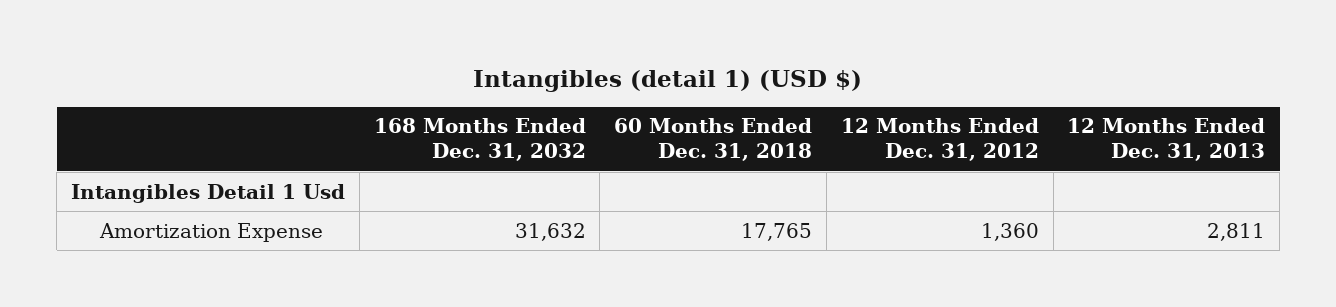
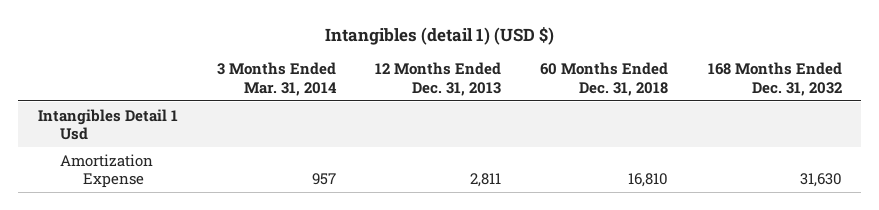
- | 168 Months Ended Dec. 31, 2032 | 60 Months Ended Dec. 31, 2018 | 12 Months Ended Dec. 31, 2012 | 12 Months Ended Dec. 31, 2013
+ | 3 Months Ended Mar. 31, 2014 | 12 Months Ended Dec. 31, 2013 | 60 Months Ended Dec. 31, 2018 | 168 Months Ended Dec. 31, 2032
- Amortization Expense | 31,632 | 17,765 | 1,360 | 2,811
+ Amortization Expense | 957 | 2,811 | 16,810 | 31,630

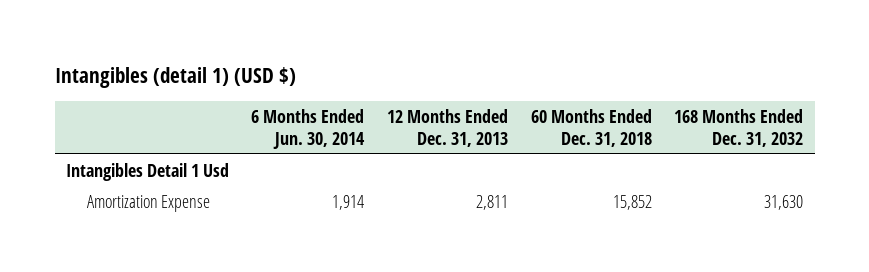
- | 3 Months Ended Mar. 31, 2014 | 12 Months Ended Dec. 31, 2013 | 60 Months Ended Dec. 31, 2018 | 168 Months Ended Dec. 31, 2032
+ | 6 Months Ended Jun. 30, 2014 | 12 Months Ended Dec. 31, 2013 | 60 Months Ended Dec. 31, 2018 | 168 Months Ended Dec. 31, 2032
- Amortization Expense | 957 | 2,811 | 16,810 | 31,630
+ Amortization Expense | 1,914 | 2,811 | 15,852 | 31,630

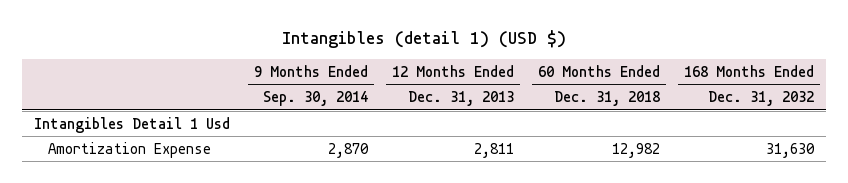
- | 6 Months Ended Jun. 30, 2014 | 12 Months Ended Dec. 31, 2013 | 60 Months Ended Dec. 31, 2018 | 168 Months Ended Dec. 31, 2032
+ | 9 Months Ended Sep. 30, 2014 | 12 Months Ended Dec. 31, 2013 | 60 Months Ended Dec. 31, 2018 | 168 Months Ended Dec. 31, 2032
- Amortization Expense | 1,914 | 2,811 | 15,852 | 31,630
+ Amortization Expense | 2,870 | 2,811 | 12,982 | 31,630

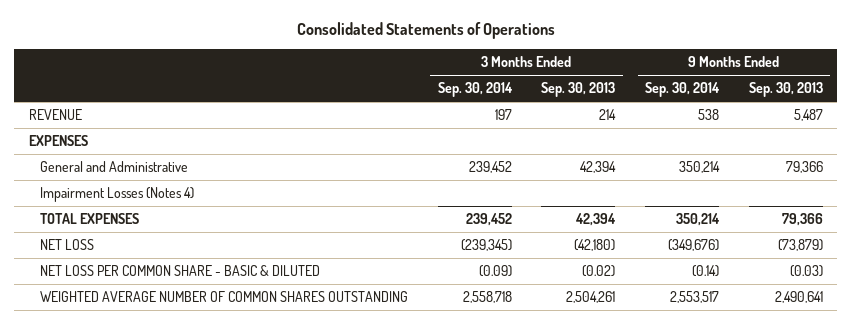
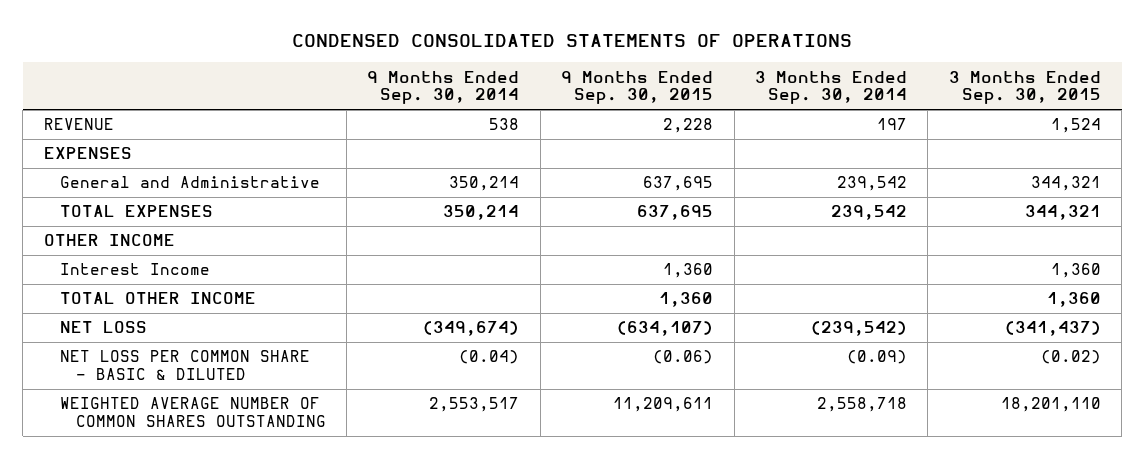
- Consolidated Statements of Operations
+ CONDENSED CONSOLIDATED STATEMENTS OF OPERATIONS
- | 3 Months Ended Sep. 30, 2014 | 3 Months Ended Sep. 30, 2013 | 9 Months Ended Sep. 30, 2014 | 9 Months Ended Sep. 30, 2013
+ | 9 Months Ended Sep. 30, 2014 | 9 Months Ended Sep. 30, 2015 | 3 Months Ended Sep. 30, 2014 | 3 Months Ended Sep. 30, 2015
- General and Administrative | 239,452 | 42,394 | 350,214 | 79,366
- Impairment Losses (Notes 4)
- TOTAL EXPENSES | 239,452 | 42,394 | 350,214 | 79,366
- NET LOSS | (239,345) | (42,180) | (349,676) | (73,879)
- NET LOSS PER COMMON SHARE - BASIC & DILUTED | (0.09) | (0.02) | (0.14) | (0.03)
+ General and Administrative | 350,214 | 637,695 | 239,542 | 344,321
+ TOTAL EXPENSES | 350,214 | 637,695 | 239,542 | 344,321
+ OTHER INCOME
+ Interest Income | | 1,360 | | 1,360
+ TOTAL OTHER INCOME | | 1,360 | | 1,360
+ NET LOSS | (349,674) | (634,107) | (239,542) | (341,437)
+ NET LOSS PER COMMON SHARE - BASIC & DILUTED | (0.04) | (0.06) | (0.09) | (0.02)

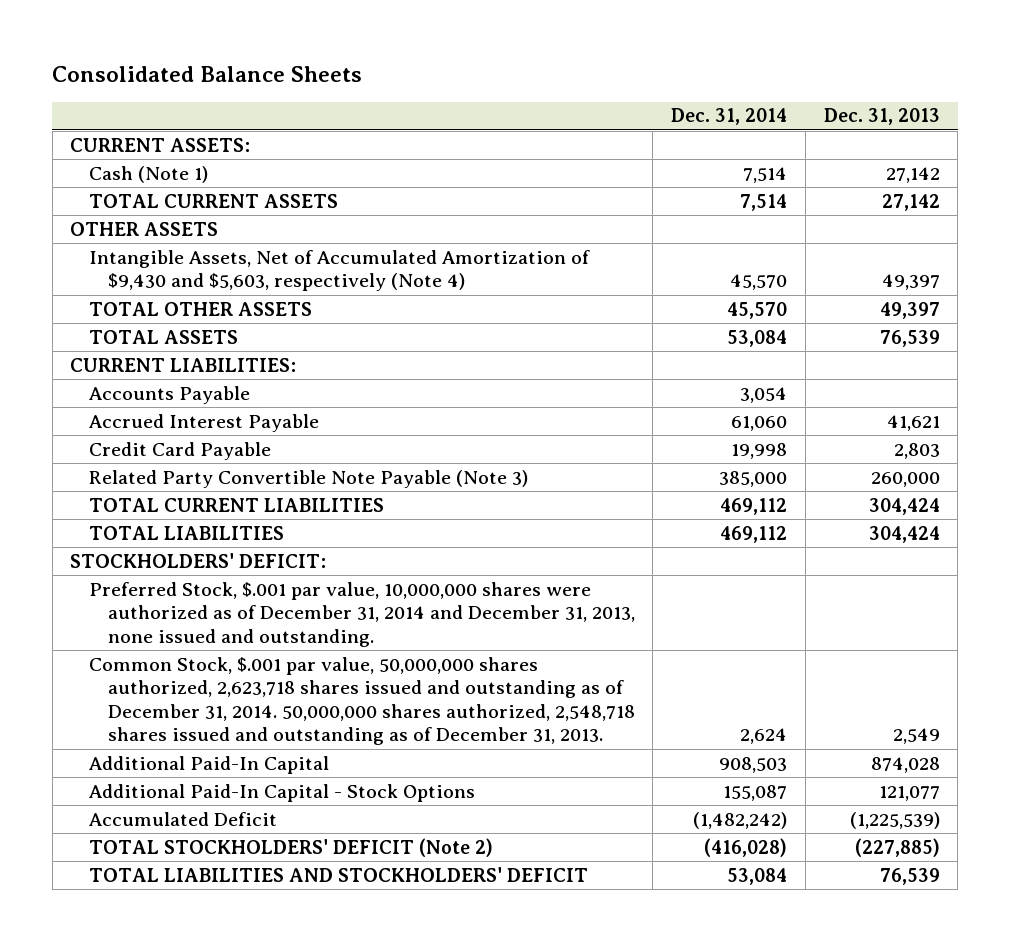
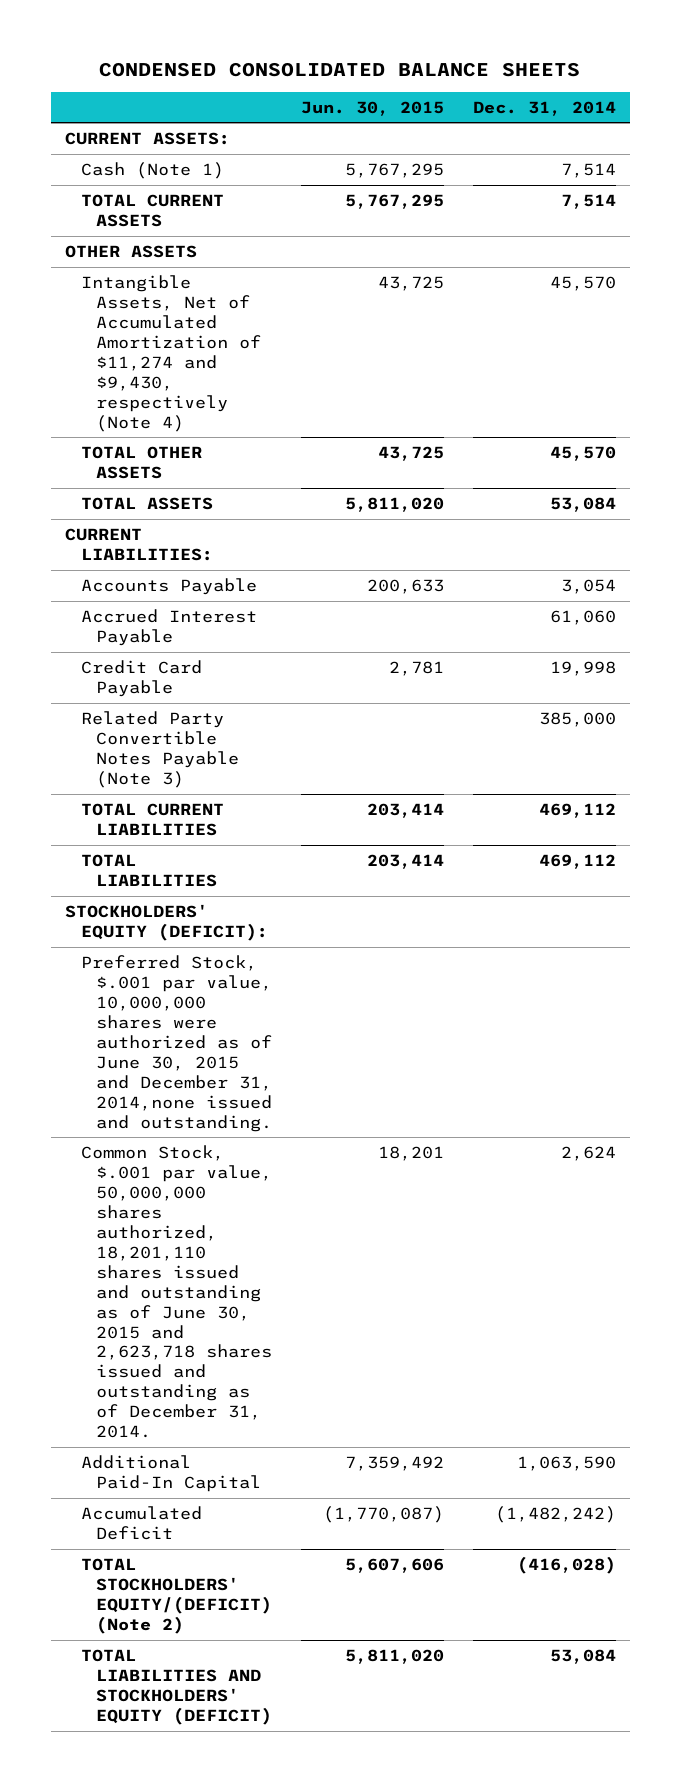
- Consolidated Balance Sheets
+ CONDENSED CONSOLIDATED BALANCE SHEETS
- | Dec. 31, 2014 | Dec. 31, 2013
+ | Jun. 30, 2015 | Dec. 31, 2014
- Intangible Assets, Net of Accumulated Amortization of $9,430 and $5,603, respectively (Note 4) | 45,570 | 49,397
+ Intangible Assets, Net of Accumulated Amortization of $11,274 and $9,430, respectively (Note 4) | 43,725 | 45,570
- Related Party Convertible Note Payable (Note 3) | 385,000 | 260,000
+ Related Party Convertible Notes Payable (Note 3) | | 385,000
- STOCKHOLDERS' DEFICIT:
- Preferred Stock, $.001 par value, 10,000,000 shares were authorized as of December 31, 2014 and December 31, 2013, none issued and outstanding.
- Common Stock, $.001 par value, 50,000,000 shares authorized, 2,623,718 shares issued and outstanding as of December 31, 2014. 50,000,000 shares authorized, 2,548,718 shares issued and outstanding as of December 31, 2013. | 2,624 | 2,549
- Additional Paid-In Capital | 908,503 | 874,028
- Additional Paid-In Capital - Stock Options | 155,087 | 121,077
+ STOCKHOLDERS' EQUITY (DEFICIT):
+ Preferred Stock, $.001 par value, 10,000,000 shares were authorized as of June 30, 2015 and December 31, 2014,none issued and outstanding.
+ Common Stock, $.001 par value, 50,000,000 shares authorized, 18,201,110 shares issued and outstanding as of June 30, 2015 and 2,623,718 shares issued and outstanding as of December 31, 2014. | 18,201 | 2,624
+ Additional Paid-In Capital | 7,359,492 | 1,063,590
- TOTAL STOCKHOLDERS' DEFICIT (Note 2) | (416,028) | (227,885)
- TOTAL LIABILITIES AND STOCKHOLDERS' DEFICIT | 53,084 | 76,539
+ TOTAL STOCKHOLDERS' EQUITY/(DEFICIT) (Note 2) | 5,607,606 | (416,028)
+ TOTAL LIABILITIES AND STOCKHOLDERS' EQUITY (DEFICIT) | 5,811,020 | 53,084

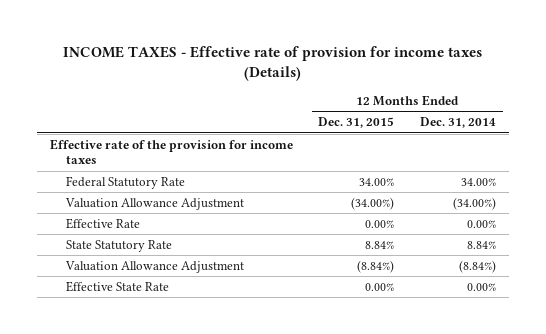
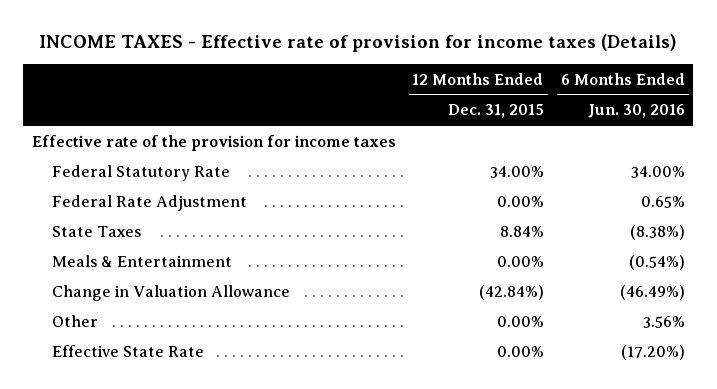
- | 12 Months Ended Dec. 31, 2015 | 12 Months Ended Dec. 31, 2014
+ | 12 Months Ended Dec. 31, 2015 | 6 Months Ended Jun. 30, 2016
- Valuation Allowance Adjustment | (34.00%) | (34.00%)
- Effective Rate | 0.00% | 0.00%
- State Statutory Rate | 8.84% | 8.84%
- Valuation Allowance Adjustment | (8.84%) | (8.84%)
+ Federal Rate Adjustment | 0.00% | 0.65%
+ State Taxes | 8.84% | (8.38%)
+ Meals & Entertainment | 0.00% | (0.54%)
+ Change in Valuation Allowance | (42.84%) | (46.49%)
+ Other | 0.00% | 3.56%

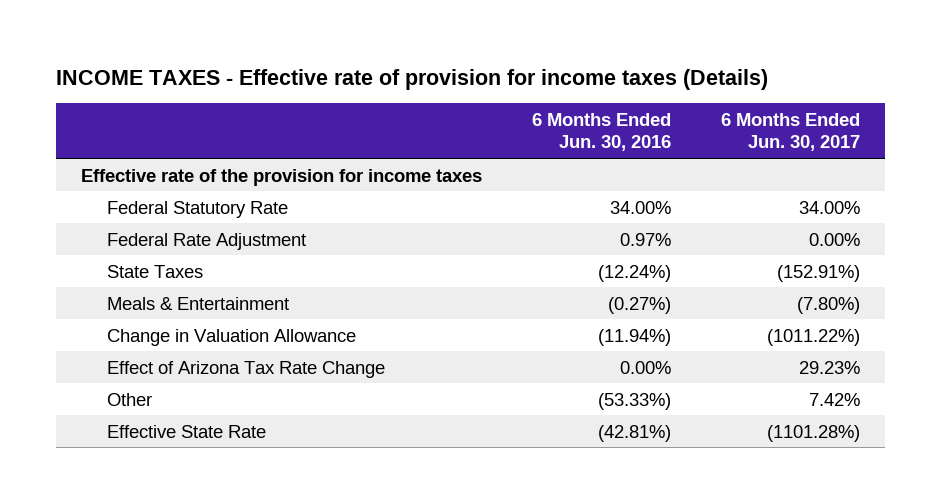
- | 12 Months Ended Dec. 31, 2015 | 6 Months Ended Jun. 30, 2016
+ | 6 Months Ended Jun. 30, 2016 | 6 Months Ended Jun. 30, 2017
- Federal Rate Adjustment | 0.00% | 0.65%
- State Taxes | 8.84% | (8.38%)
- Meals & Entertainment | 0.00% | (0.54%)
- Change in Valuation Allowance | (42.84%) | (46.49%)
- Other | 0.00% | 3.56%
- Effective State Rate | 0.00% | (17.20%)
+ Federal Rate Adjustment | 0.97% | 0.00%
+ State Taxes | (12.24%) | (152.91%)
+ Meals & Entertainment | (0.27%) | (7.80%)
+ Change in Valuation Allowance | (11.94%) | (1011.22%)
+ Effect of Arizona Tax Rate Change | 0.00% | 29.23%
+ Other | (53.33%) | 7.42%
+ Effective State Rate | (42.81%) | (1101.28%)

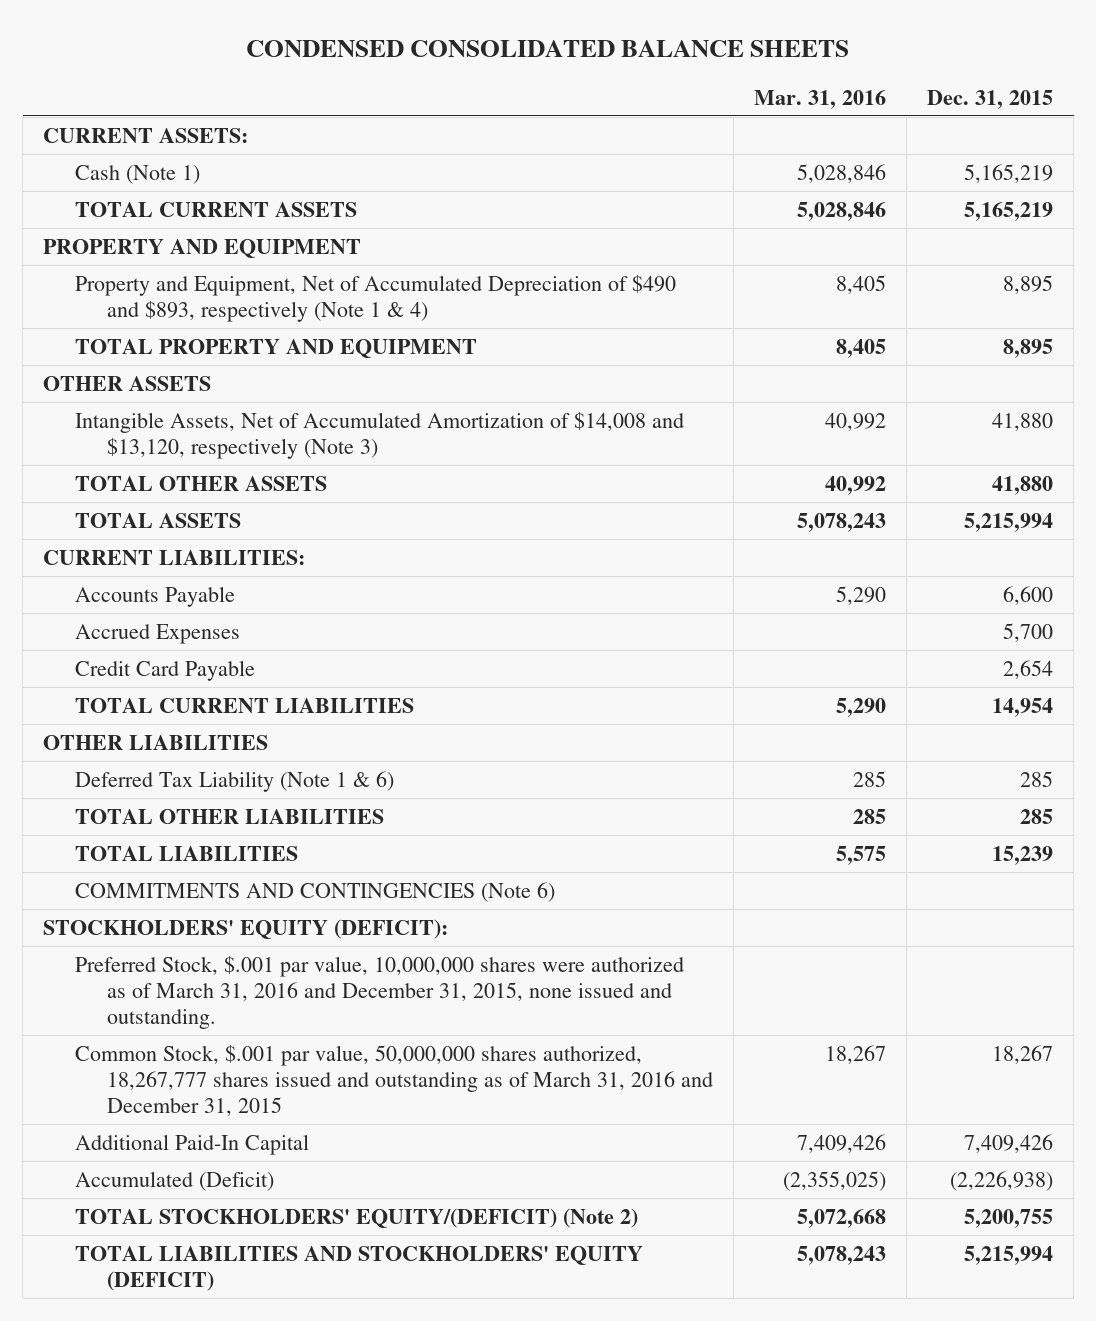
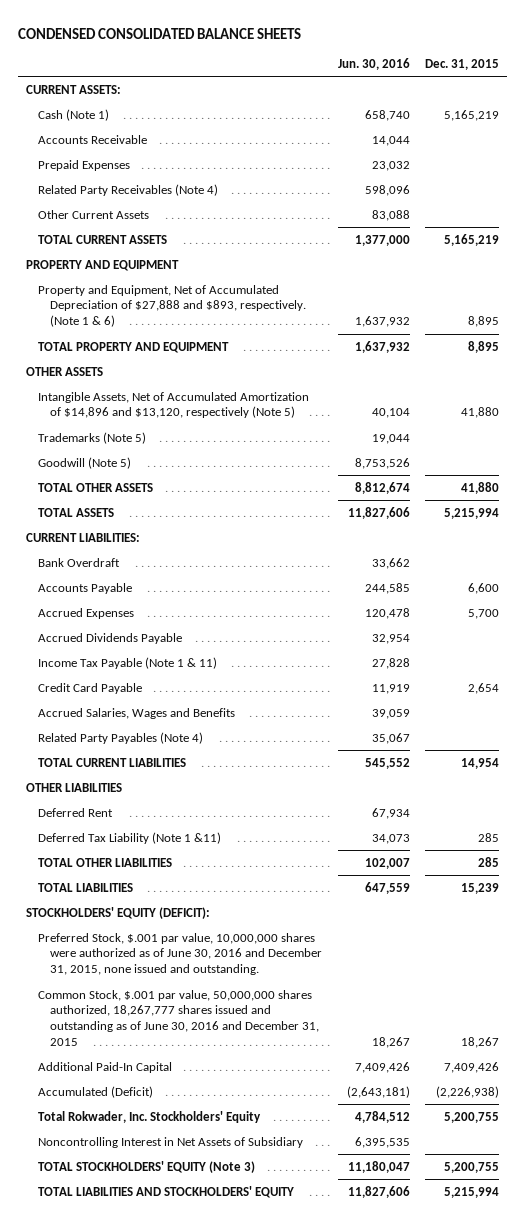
- | Mar. 31, 2016 | Dec. 31, 2015
+ | Jun. 30, 2016 | Dec. 31, 2015
+ Accounts Receivable | 14,044 |
+ Prepaid Expenses | 23,032 |
+ Related Party Receivables (Note 4) | 598,096 |
+ Other Current Assets | 83,088 |
- Property and Equipment, Net of Accumulated Depreciation of $490 and $893, respectively (Note 1 & 4) | 8,405 | 8,895
+ Property and Equipment, Net of Accumulated Depreciation of $27,888 and $893, respectively. (Note 1 & 6) | 1,637,932 | 8,895
- Intangible Assets, Net of Accumulated Amortization of $14,008 and $13,120, respectively (Note 3) | 40,992 | 41,880
+ Intangible Assets, Net of Accumulated Amortization of $14,896 and $13,120, respectively (Note 5) | 40,104 | 41,880
+ Trademarks (Note 5) | 19,044 |
+ Goodwill (Note 5) | 8,753,526 |
+ Bank Overdraft | 33,662 |
+ Accrued Dividends Payable | 32,954 |
+ Income Tax Payable (Note 1 & 11) | 27,828 |
+ Accrued Salaries, Wages and Benefits | 39,059 |
+ Related Party Payables (Note 4) | 35,067 |
- Deferred Tax Liability (Note 1 & 6) | 285 | 285
+ Deferred Rent | 67,934 |
+ Deferred Tax Liability (Note 1 &11) | 34,073 | 285
- COMMITMENTS AND CONTINGENCIES (Note 6)
- Preferred Stock, $.001 par value, 10,000,000 shares were authorized as of March 31, 2016 and December 31, 2015, none issued and outstanding.
- Common Stock, $.001 par value, 50,000,000 shares authorized, 18,267,777 shares issued and outstanding as of March 31, 2016 and December 31, 2015 | 18,267 | 18,267
+ Preferred Stock, $.001 par value, 10,000,000 shares were authorized as of June 30, 2016 and December 31, 2015, none issued and outstanding.
+ Common Stock, $.001 par value, 50,000,000 shares authorized, 18,267,777 shares issued and outstanding as of June 30, 2016 and December 31, 2015 | 18,267 | 18,267
- TOTAL STOCKHOLDERS' EQUITY/(DEFICIT) (Note 2) | 5,072,668 | 5,200,755
- TOTAL LIABILITIES AND STOCKHOLDERS' EQUITY (DEFICIT) | 5,078,243 | 5,215,994
+ Total Rokwader, Inc. Stockholders' Equity | 4,784,512 | 5,200,755
+ Noncontrolling Interest in Net Assets of Subsidiary | 6,395,535 |
+ TOTAL STOCKHOLDERS' EQUITY (Note 3) | 11,180,047 | 5,200,755
+ TOTAL LIABILITIES AND STOCKHOLDERS' EQUITY | 11,827,606 | 5,215,994

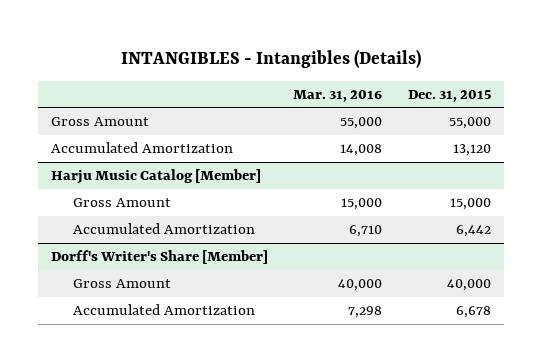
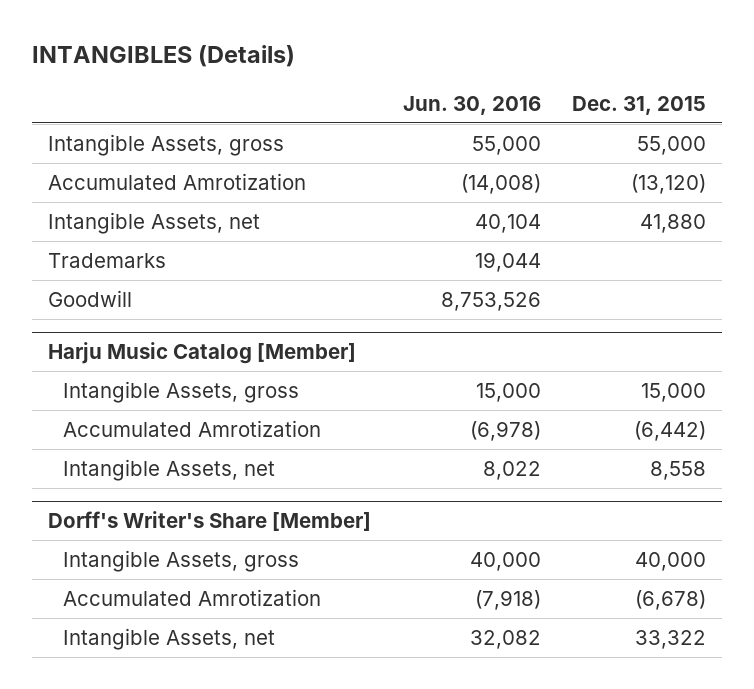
- INTANGIBLES - Intangibles (Details)
+ INTANGIBLES (Details)
- | Mar. 31, 2016 | Dec. 31, 2015
+ | Jun. 30, 2016 | Dec. 31, 2015
- Gross Amount | 55,000 | 55,000
- Accumulated Amortization | 14,008 | 13,120
+ Intangible Assets, gross | 55,000 | 55,000
+ Accumulated Amrotization | (14,008) | (13,120)
+ Intangible Assets, net | 40,104 | 41,880
+ Trademarks | 19,044 |
+ Goodwill | 8,753,526 |
@ Harju Music Catalog [Member]
- Gross Amount | 15,000 | 15,000
- Accumulated Amortization | 6,710 | 6,442
+ Intangible Assets, gross | 15,000 | 15,000
+ Accumulated Amrotization | (6,978) | (6,442)
+ Intangible Assets, net | 8,022 | 8,558
@ Dorff's Writer's Share [Member]
- Gross Amount | 40,000 | 40,000
- Accumulated Amortization | 7,298 | 6,678
+ Intangible Assets, gross | 40,000 | 40,000
+ Accumulated Amrotization | (7,918) | (6,678)
+ Intangible Assets, net | 32,082 | 33,322

